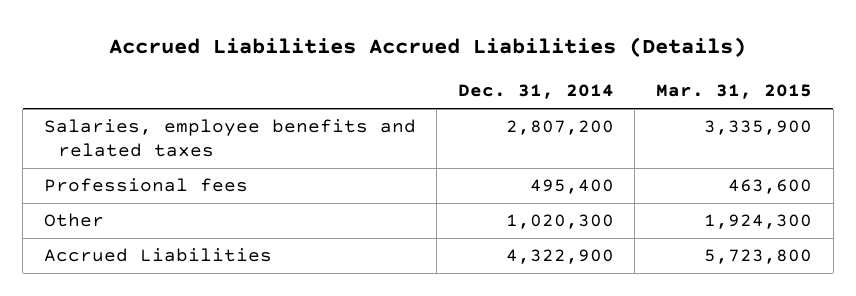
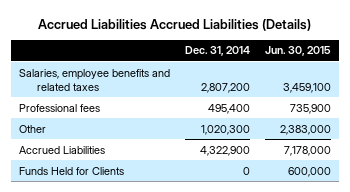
- | Dec. 31, 2014 | Mar. 31, 2015
+ | Dec. 31, 2014 | Jun. 30, 2015
+ Funds Held for Clients | 0 | 600,000

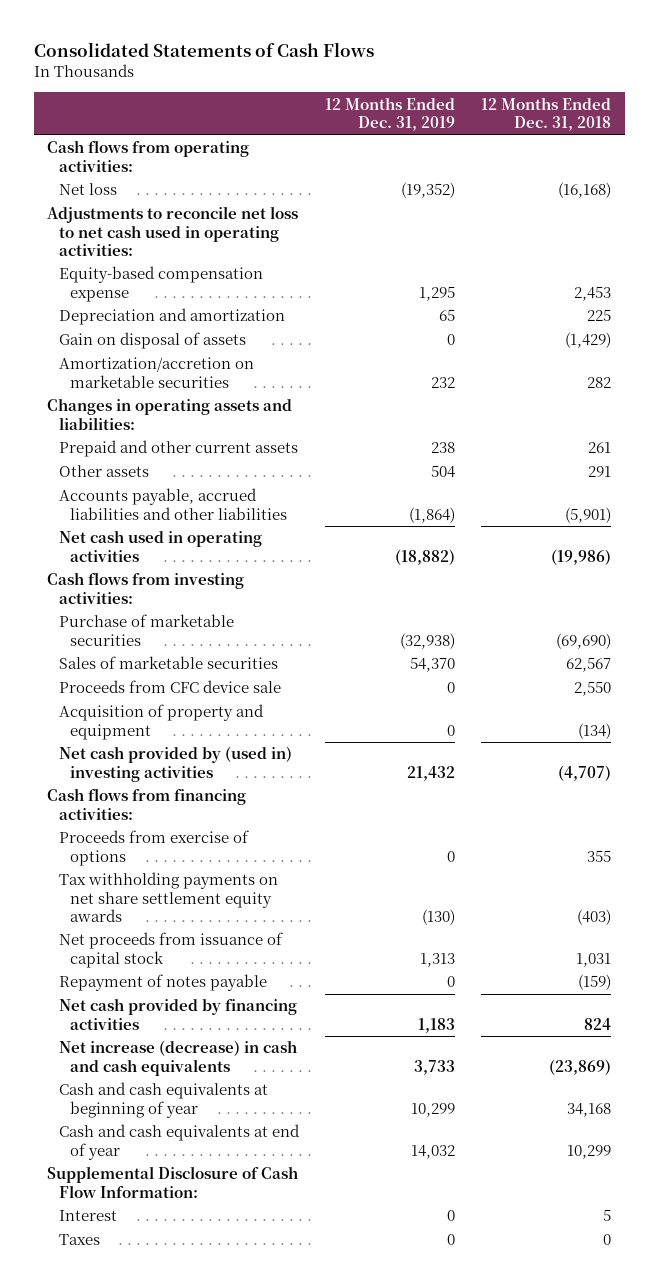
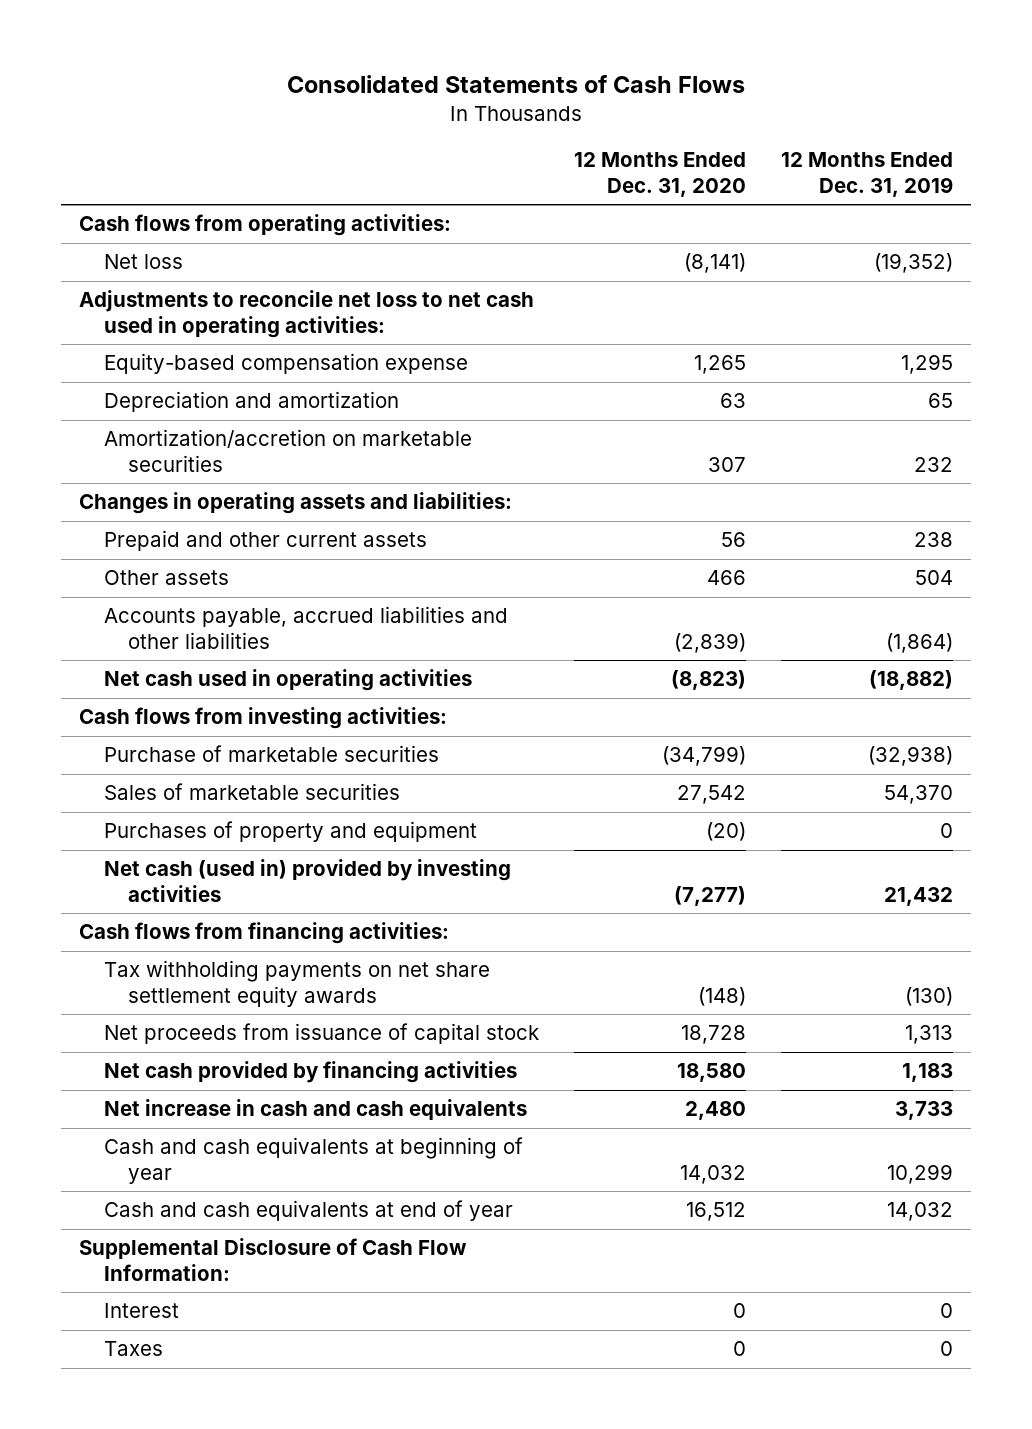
- | 12 Months Ended Dec. 31, 2019 | 12 Months Ended Dec. 31, 2018
+ | 12 Months Ended Dec. 31, 2020 | 12 Months Ended Dec. 31, 2019
- Gain on disposal of assets | 0 | (1,429)
- Proceeds from CFC device sale | 0 | 2,550
- Acquisition of property and equipment | 0 | (134)
- Net cash provided by (used in) investing activities | 21,432 | (4,707)
+ Purchases of property and equipment | (20) | 0
+ Net cash (used in) provided by investing activities | (7,277) | 21,432
- Proceeds from exercise of options | 0 | 355
- Repayment of notes payable | 0 | (159)
- Net increase (decrease) in cash and cash equivalents | 3,733 | (23,869)
+ Net increase in cash and cash equivalents | 2,480 | 3,733

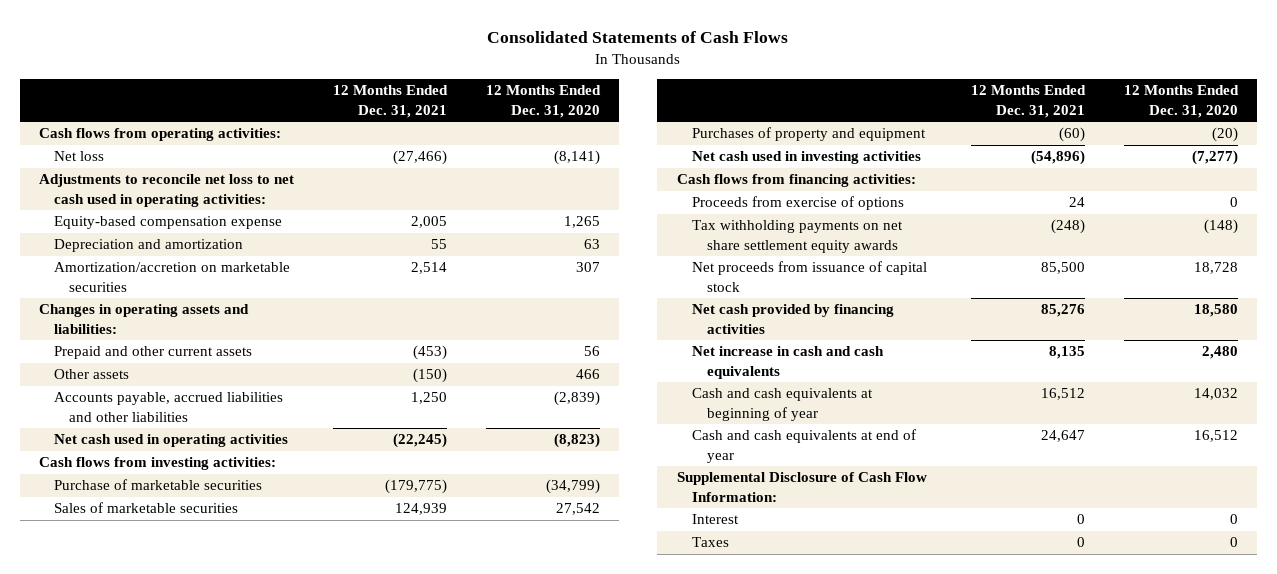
- | 12 Months Ended Dec. 31, 2020 | 12 Months Ended Dec. 31, 2019
+ | 12 Months Ended Dec. 31, 2021 | 12 Months Ended Dec. 31, 2020
- Net cash (used in) provided by investing activities | (7,277) | 21,432
+ Net cash used in investing activities | (54,896) | (7,277)
+ Proceeds from exercise of options | 24 | 0

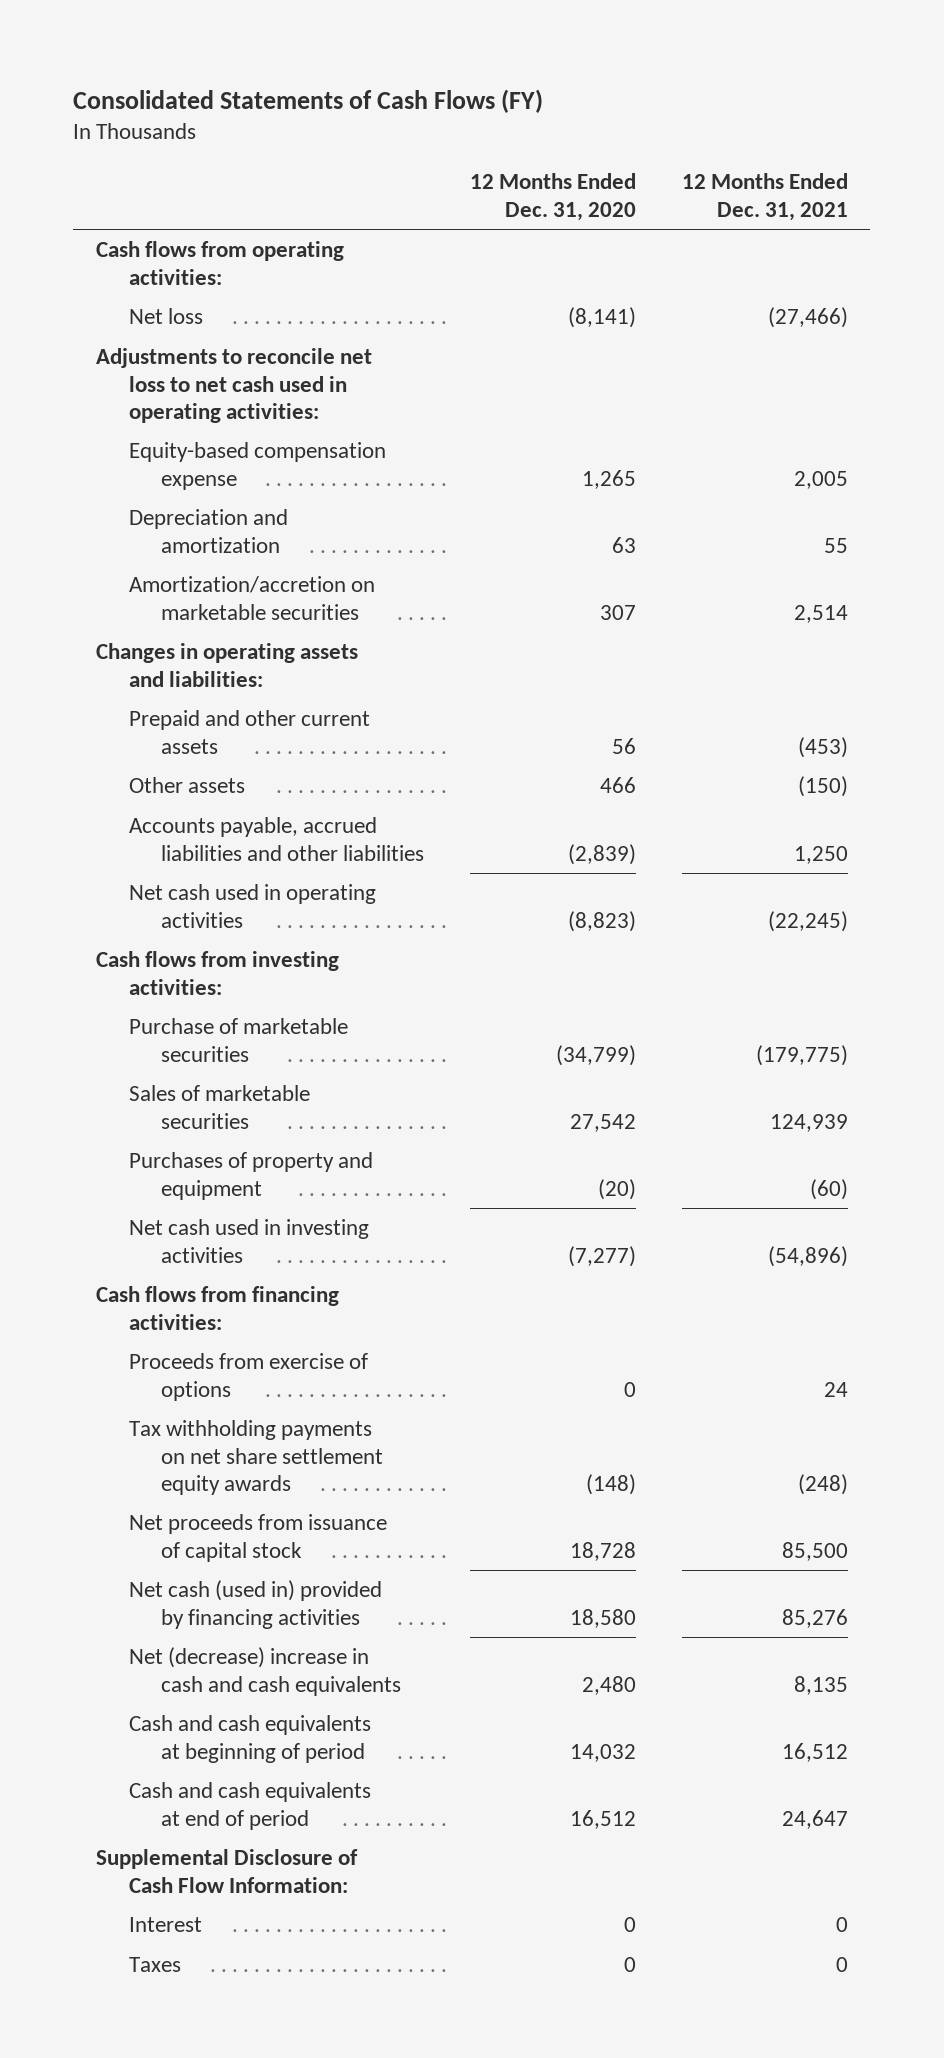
- Consolidated Statements of Cash Flows
+ Consolidated Statements of Cash Flows (FY)
- | 12 Months Ended Dec. 31, 2021 | 12 Months Ended Dec. 31, 2020
+ | 12 Months Ended Dec. 31, 2020 | 12 Months Ended Dec. 31, 2021
- Net cash provided by financing activities | 85,276 | 18,580
- Net increase in cash and cash equivalents | 8,135 | 2,480
- Cash and cash equivalents at beginning of year | 16,512 | 14,032
- Cash and cash equivalents at end of year | 24,647 | 16,512
+ Net cash (used in) provided by financing activities | 18,580 | 85,276
+ Net (decrease) increase in cash and cash equivalents | 2,480 | 8,135
+ Cash and cash equivalents at beginning of period | 14,032 | 16,512
+ Cash and cash equivalents at end of period | 16,512 | 24,647

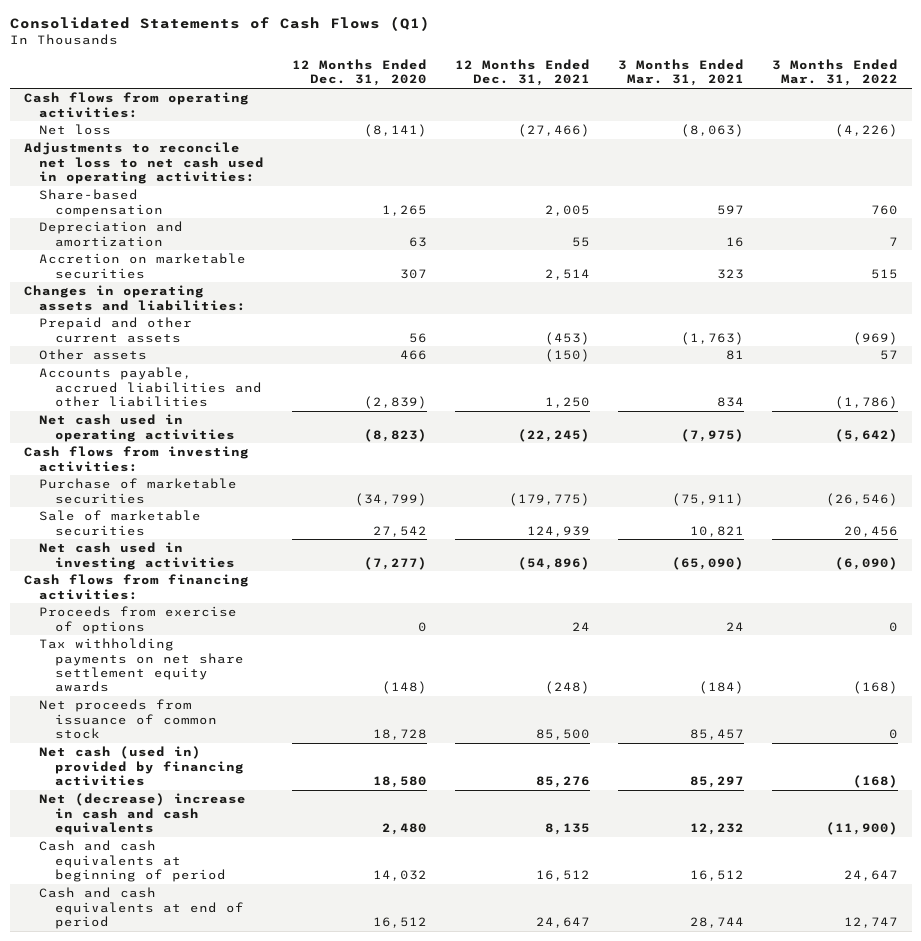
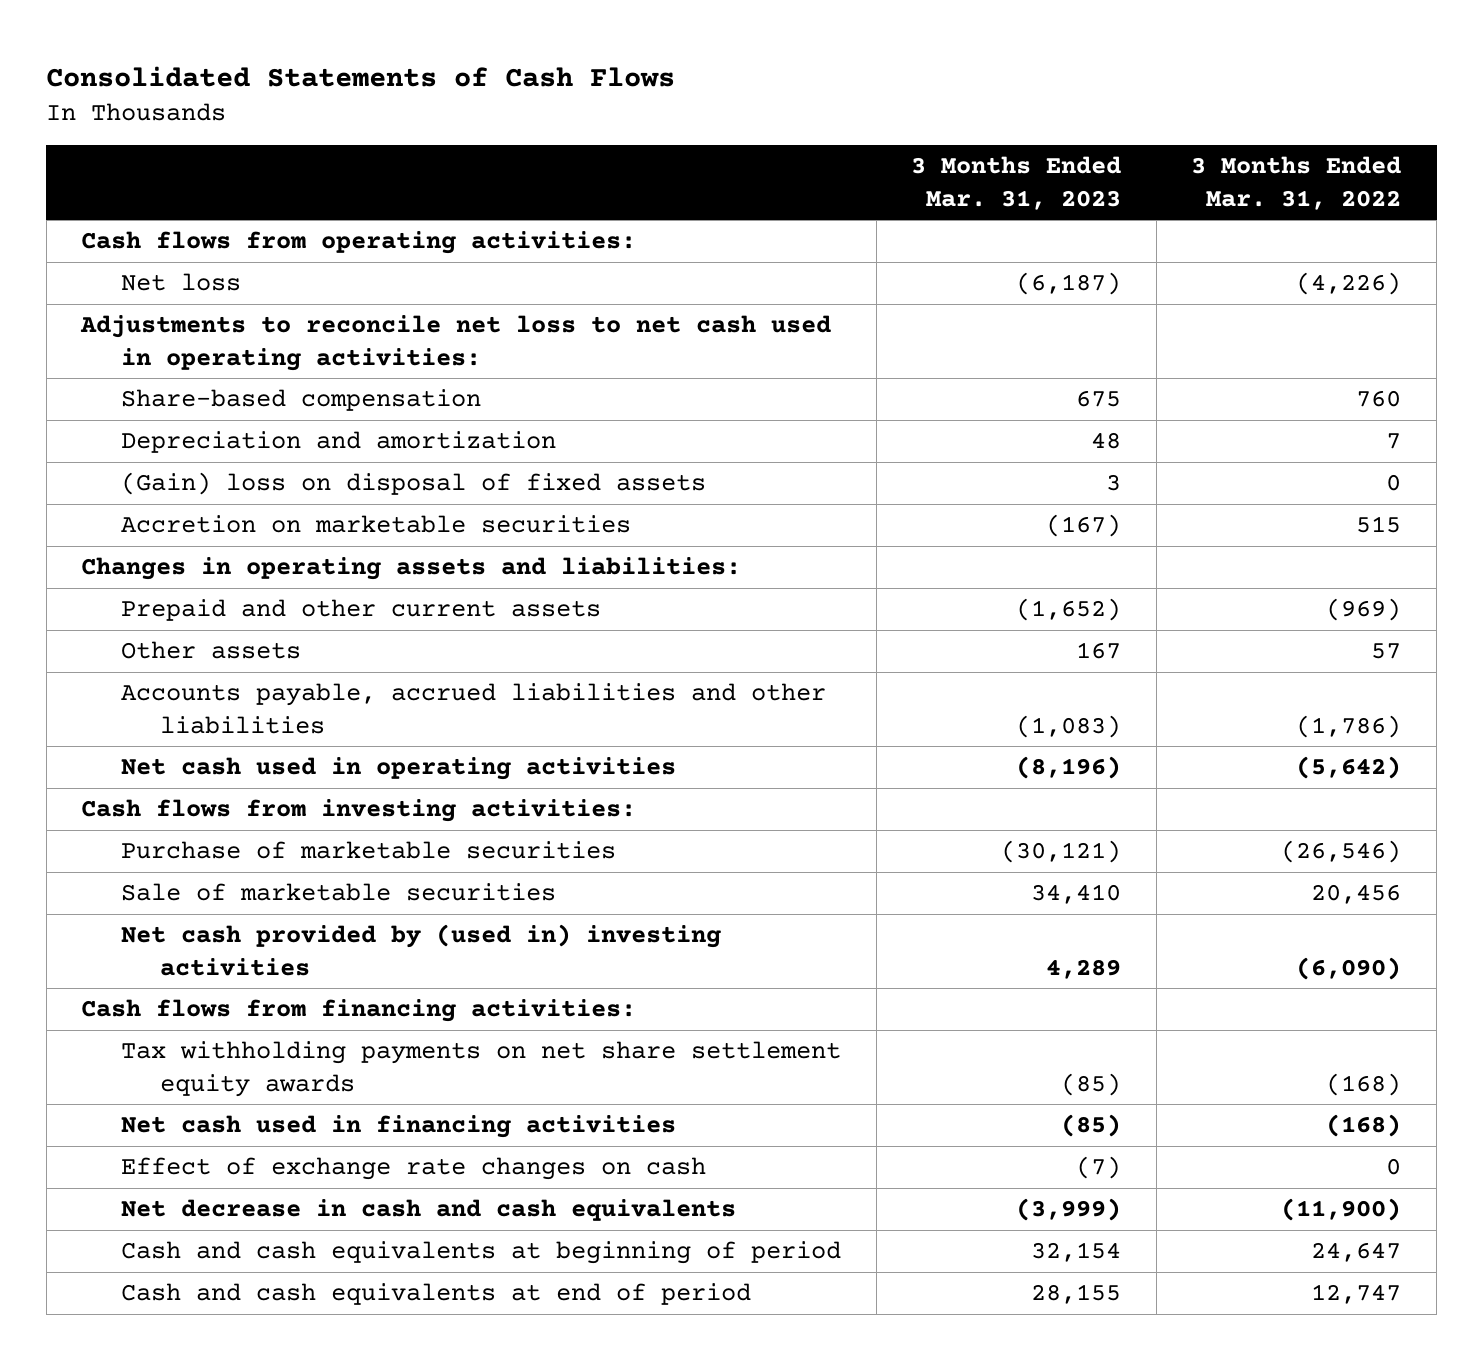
- Consolidated Statements of Cash Flows (Q1)
+ Consolidated Statements of Cash Flows
- | 12 Months Ended Dec. 31, 2020 | 12 Months Ended Dec. 31, 2021 | 3 Months Ended Mar. 31, 2021 | 3 Months Ended Mar. 31, 2022
+ | 3 Months Ended Mar. 31, 2023 | 3 Months Ended Mar. 31, 2022
+ (Gain) loss on disposal of fixed assets | 3 | 0
- Net cash used in investing activities | (7,277) | (54,896) | (65,090) | (6,090)
+ Net cash provided by (used in) investing activities | 4,289 | (6,090)
- Proceeds from exercise of options | 0 | 24 | 24 | 0
- Net proceeds from issuance of common stock | 18,728 | 85,500 | 85,457 | 0
- Net cash (used in) provided by financing activities | 18,580 | 85,276 | 85,297 | (168)
- Net (decrease) increase in cash and cash equivalents | 2,480 | 8,135 | 12,232 | (11,900)
+ Net cash used in financing activities | (85) | (168)
+ Effect of exchange rate changes on cash | (7) | 0
+ Net decrease in cash and cash equivalents | (3,999) | (11,900)

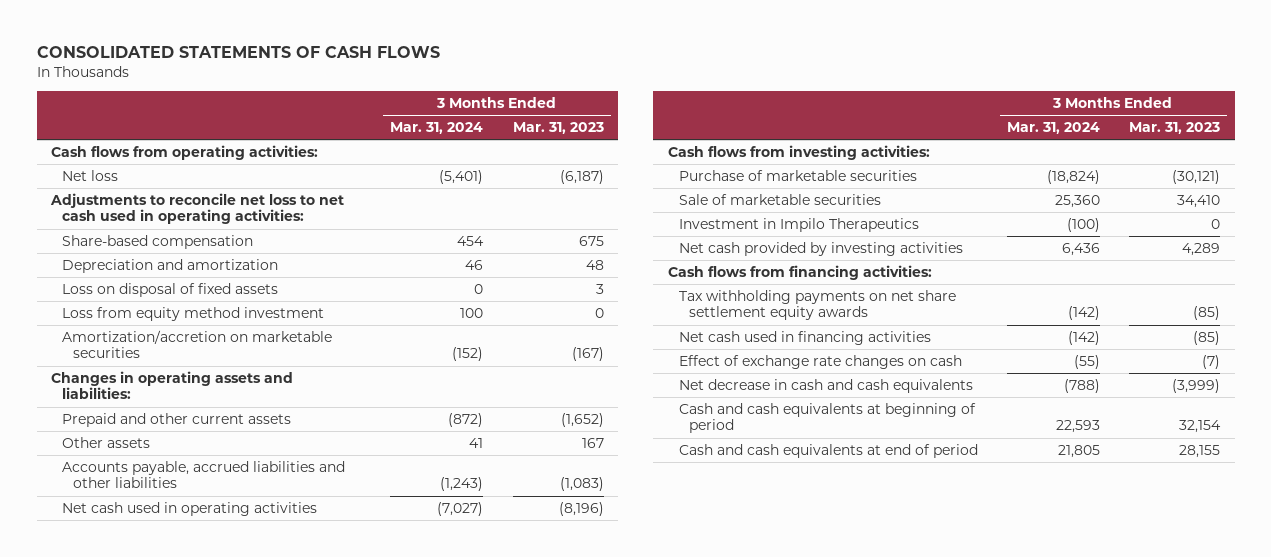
- Consolidated Statements of Cash Flows
+ CONSOLIDATED STATEMENTS OF CASH FLOWS
- | 3 Months Ended Mar. 31, 2023 | 3 Months Ended Mar. 31, 2022
+ | 3 Months Ended Mar. 31, 2024 | 3 Months Ended Mar. 31, 2023
- (Gain) loss on disposal of fixed assets | 3 | 0
- Accretion on marketable securities | (167) | 515
+ Loss on disposal of fixed assets | 0 | 3
+ Loss from equity method investment | 100 | 0
+ Amortization/accretion on marketable securities | (152) | (167)
- Net cash provided by (used in) investing activities | 4,289 | (6,090)
+ Investment in Impilo Therapeutics | (100) | 0
+ Net cash provided by investing activities | 6,436 | 4,289

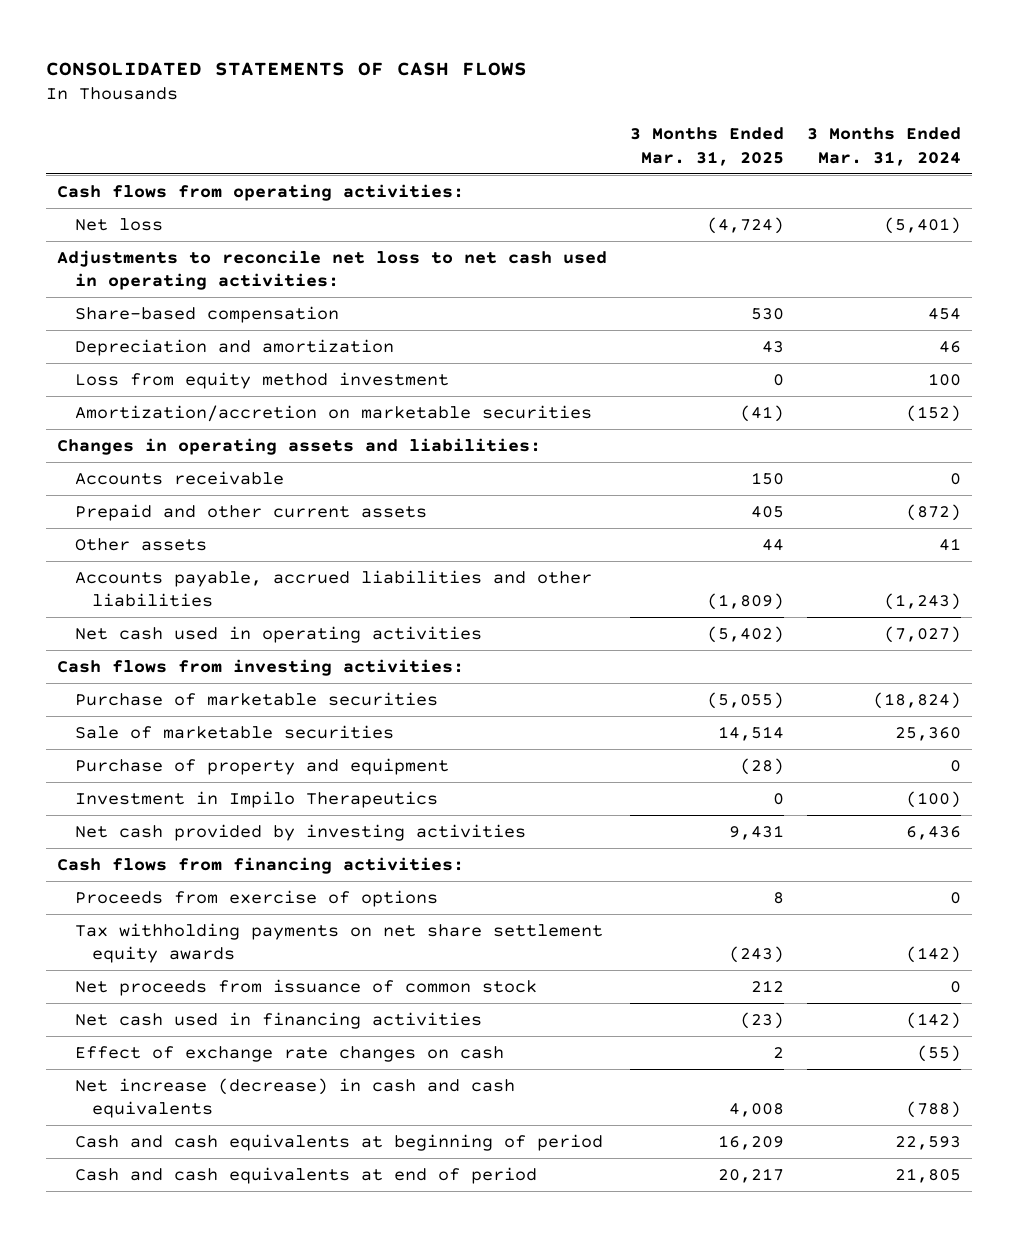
- | 3 Months Ended Mar. 31, 2024 | 3 Months Ended Mar. 31, 2023
+ | 3 Months Ended Mar. 31, 2025 | 3 Months Ended Mar. 31, 2024
- Loss on disposal of fixed assets | 0 | 3
+ Accounts receivable | 150 | 0
+ Purchase of property and equipment | (28) | 0
+ Proceeds from exercise of options | 8 | 0
+ Net proceeds from issuance of common stock | 212 | 0
- Net decrease in cash and cash equivalents | (788) | (3,999)
+ Net increase (decrease) in cash and cash equivalents | 4,008 | (788)

